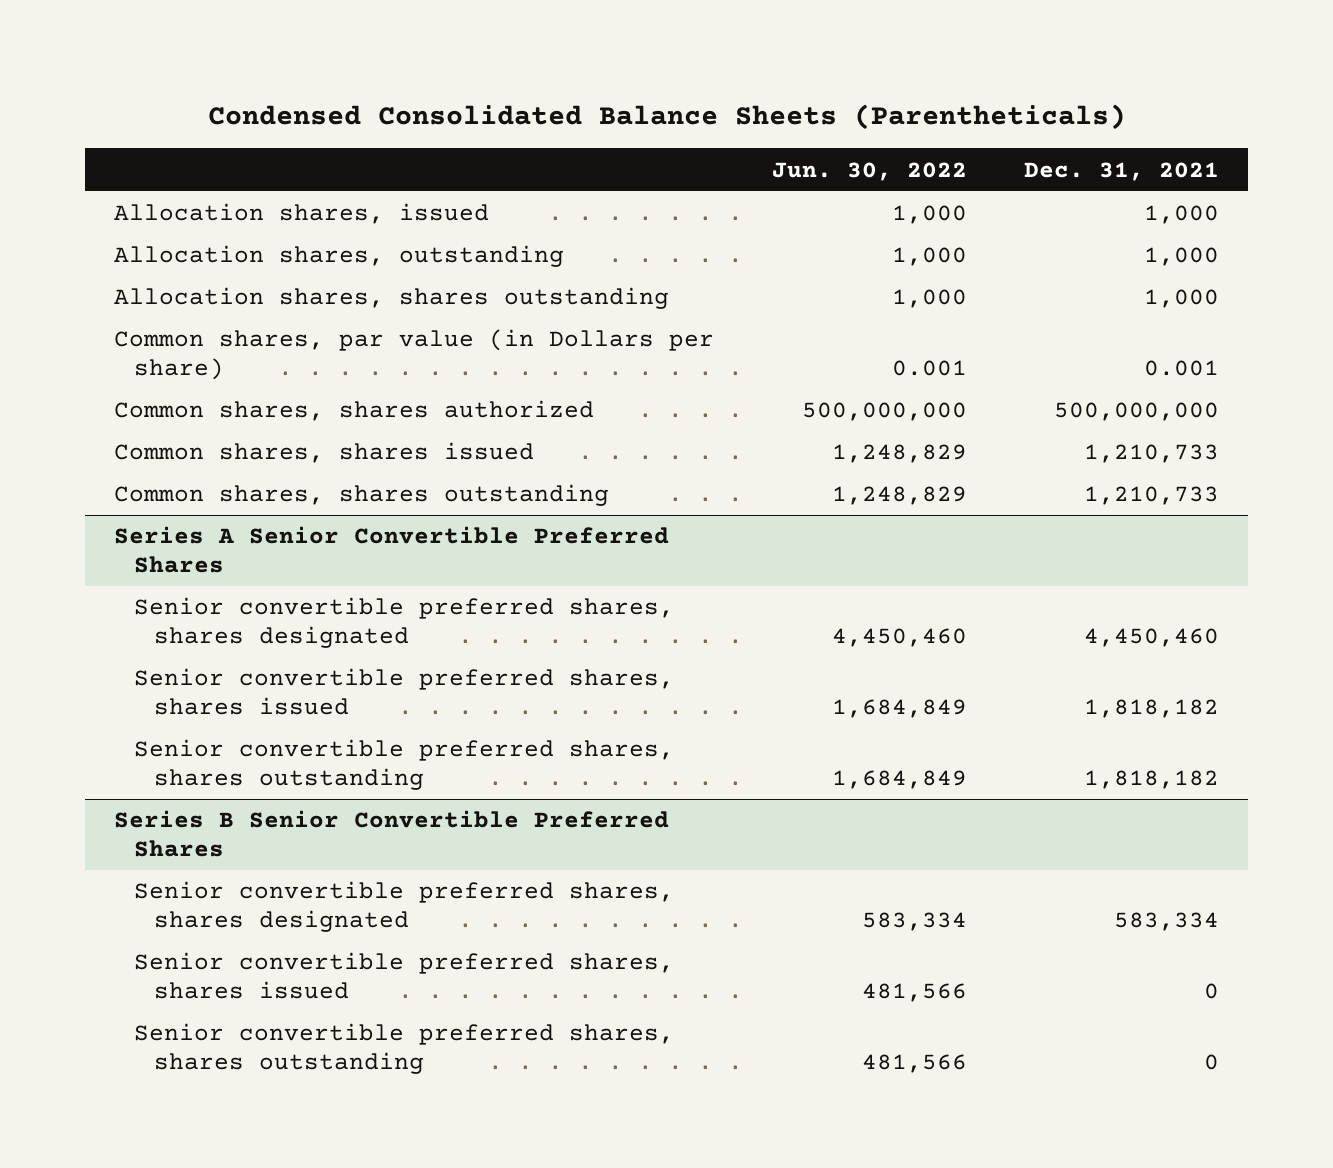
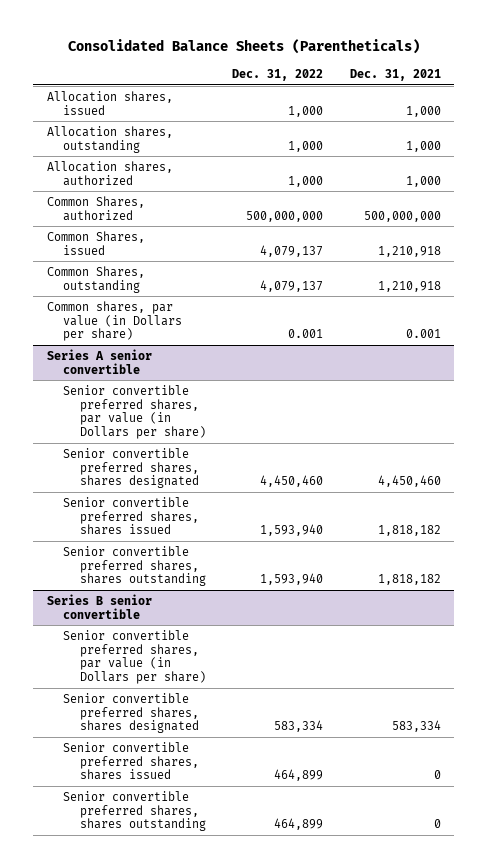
- Condensed Consolidated Balance Sheets (Parentheticals)
+ Consolidated Balance Sheets (Parentheticals)
- | Jun. 30, 2022 | Dec. 31, 2021
+ | Dec. 31, 2022 | Dec. 31, 2021
- Allocation shares, shares outstanding | 1,000 | 1,000
+ Allocation shares, authorized | 1,000 | 1,000
+ Common Shares, authorized | 500,000,000 | 500,000,000
+ Common Shares, issued | 4,079,137 | 1,210,918
+ Common Shares, outstanding | 4,079,137 | 1,210,918
- Common shares, shares authorized | 500,000,000 | 500,000,000
- Common shares, shares issued | 1,248,829 | 1,210,733
- Common shares, shares outstanding | 1,248,829 | 1,210,733
- Series A Senior Convertible Preferred Shares
+ Series A senior convertible
+ Senior convertible preferred shares, par value (in Dollars per share)
- Series B Senior Convertible Preferred Shares
+ Series B senior convertible
+ Senior convertible preferred shares, par value (in Dollars per share)

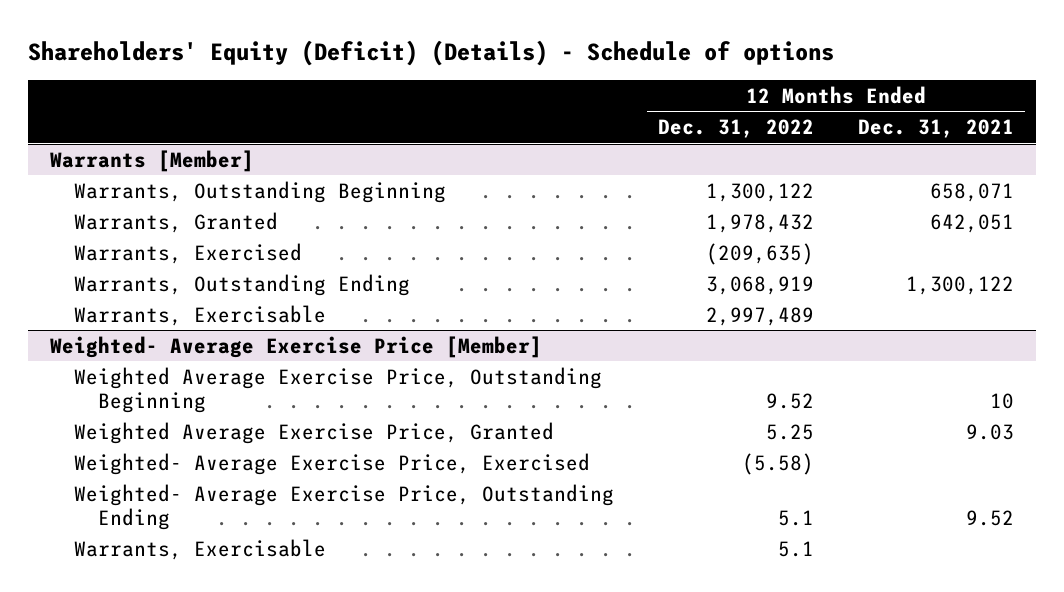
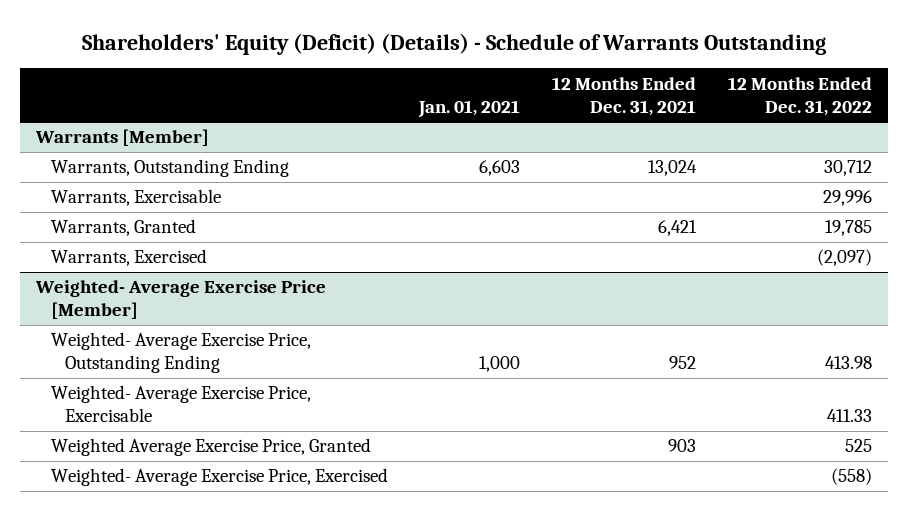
- Shareholders' Equity (Deficit) (Details) - Schedule of options
+ Shareholders' Equity (Deficit) (Details) - Schedule of Warrants Outstanding
- | 12 Months Ended Dec. 31, 2022 | 12 Months Ended Dec. 31, 2021
+ | Jan. 01, 2021 | 12 Months Ended Dec. 31, 2021 | 12 Months Ended Dec. 31, 2022
@ Warrants [Member]
- Warrants, Outstanding Beginning | 1,300,122 | 658,071
- Warrants, Granted | 1,978,432 | 642,051
- Warrants, Exercised | (209,635) |
- Warrants, Outstanding Ending | 3,068,919 | 1,300,122
- Warrants, Exercisable | 2,997,489 |
+ Warrants, Outstanding Ending | 6,603 | 13,024 | 30,712
+ Warrants, Exercisable | | | 29,996
+ Warrants, Granted | | 6,421 | 19,785
+ Warrants, Exercised | | | (2,097)
@ Weighted- Average Exercise Price [Member]
- Weighted Average Exercise Price, Outstanding Beginning | 9.52 | 10
- Weighted Average Exercise Price, Granted | 5.25 | 9.03
- Weighted- Average Exercise Price, Exercised | (5.58) |
- Weighted- Average Exercise Price, Outstanding Ending | 5.1 | 9.52
- Warrants, Exercisable | 5.1 |
+ Weighted- Average Exercise Price, Outstanding Ending | 1,000 | 952 | 413.98
+ Weighted- Average Exercise Price, Exercisable | | | 411.33
+ Weighted Average Exercise Price, Granted | | 903 | 525
+ Weighted- Average Exercise Price, Exercised | | | (558)

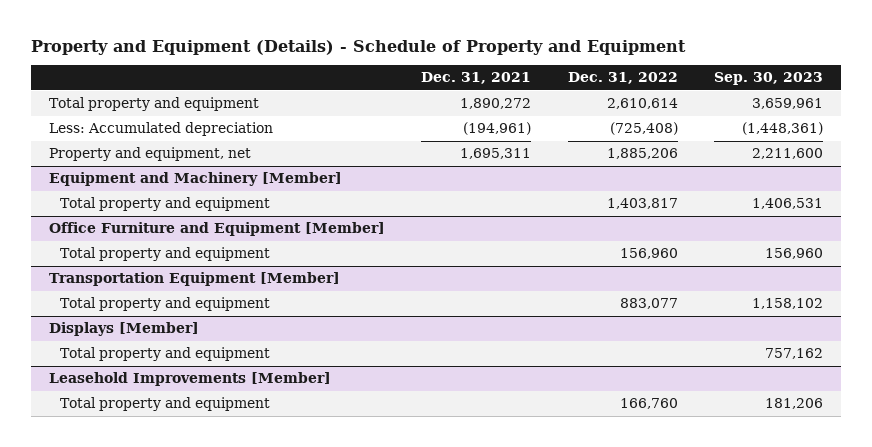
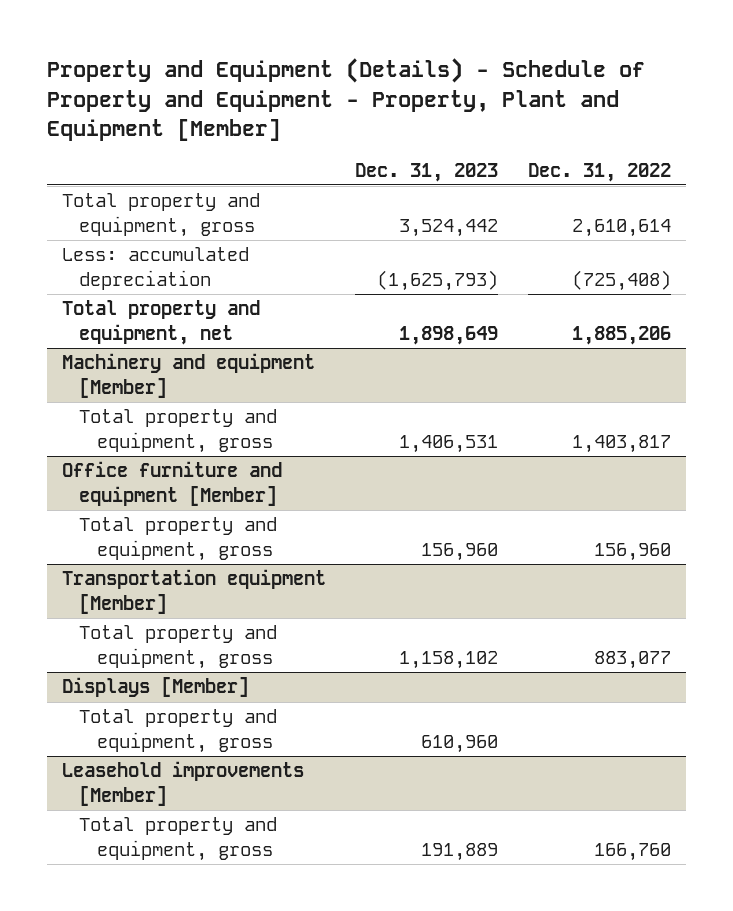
- Property and Equipment (Details) - Schedule of Property and Equipment
+ Property and Equipment (Details) - Schedule of Property and Equipment - Property, Plant and Equipment [Member]
- | Dec. 31, 2021 | Dec. 31, 2022 | Sep. 30, 2023
+ | Dec. 31, 2023 | Dec. 31, 2022
- Total property and equipment | 1,890,272 | 2,610,614 | 3,659,961
- Less: Accumulated depreciation | (194,961) | (725,408) | (1,448,361)
- Property and equipment, net | 1,695,311 | 1,885,206 | 2,211,600
- Equipment and Machinery [Member]
- Total property and equipment | | 1,403,817 | 1,406,531
- Office Furniture and Equipment [Member]
- Total property and equipment | | 156,960 | 156,960
- Transportation Equipment [Member]
- Total property and equipment | | 883,077 | 1,158,102
+ Total property and equipment, gross | 3,524,442 | 2,610,614
+ Less: accumulated depreciation | (1,625,793) | (725,408)
+ Total property and equipment, net | 1,898,649 | 1,885,206
+ Machinery and equipment [Member]
+ Total property and equipment, gross | 1,406,531 | 1,403,817
+ Office furniture and equipment [Member]
+ Total property and equipment, gross | 156,960 | 156,960
+ Transportation equipment [Member]
+ Total property and equipment, gross | 1,158,102 | 883,077
@ Displays [Member]
- Total property and equipment | | | 757,162
- Leasehold Improvements [Member]
- Total property and equipment | | 166,760 | 181,206
@ Displays [Member]
+ Total property and equipment, gross | 610,960 |
+ Leasehold improvements [Member]
+ Total property and equipment, gross | 191,889 | 166,760

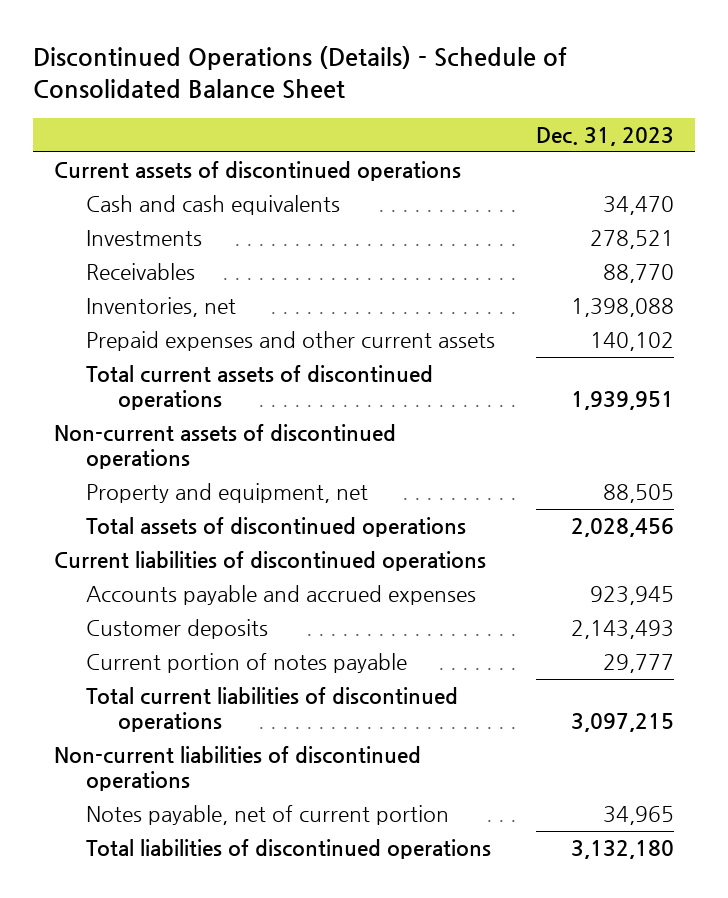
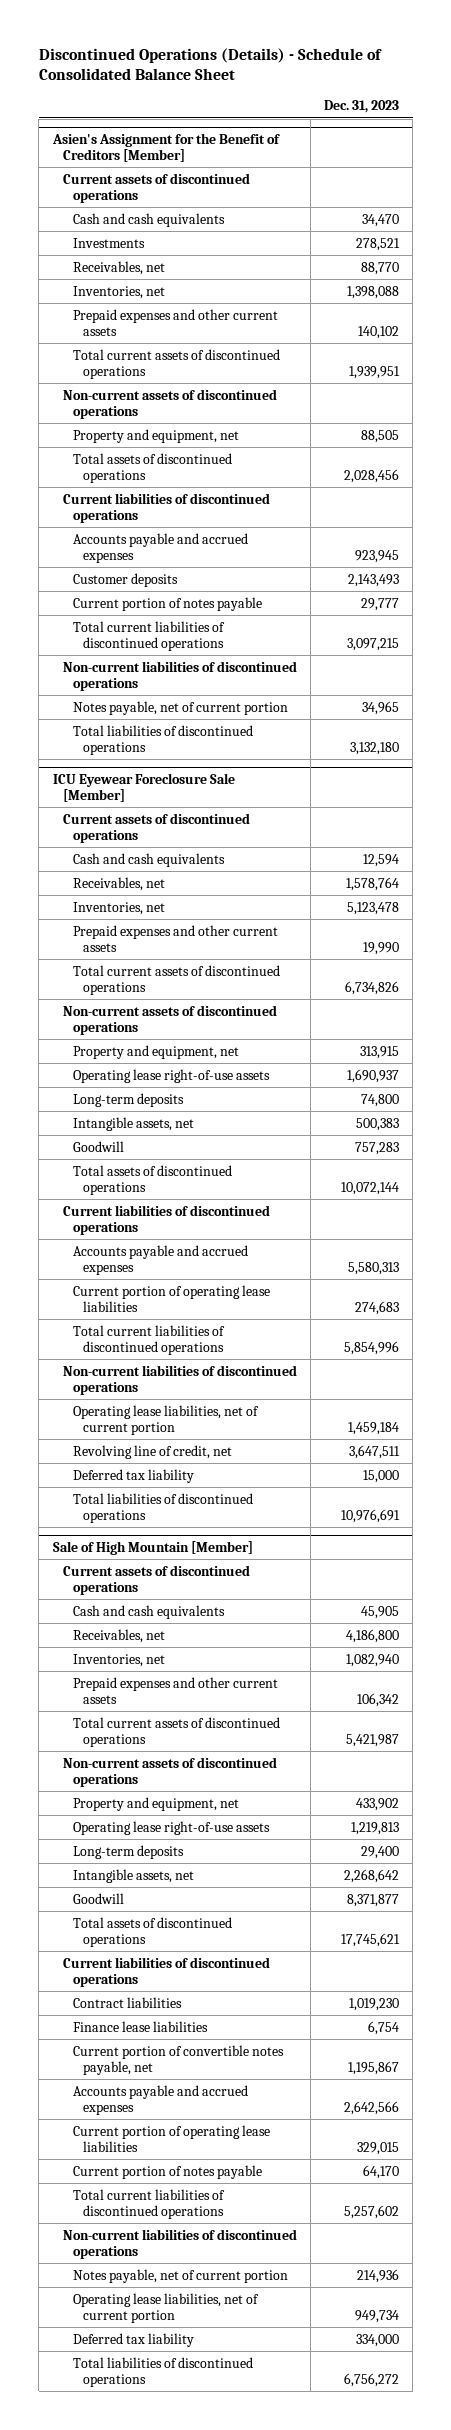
+ Asien's Assignment for the Benefit of Creditors [Member]
- Receivables | 88,770
+ Receivables, net | 88,770
+ ICU Eyewear Foreclosure Sale [Member]
+ Current assets of discontinued operations
+ Cash and cash equivalents | 12,594
+ Receivables, net | 1,578,764
+ Inventories, net | 5,123,478
+ Prepaid expenses and other current assets | 19,990
+ Total current assets of discontinued operations | 6,734,826
+ Non-current assets of discontinued operations
+ Property and equipment, net | 313,915
+ Operating lease right-of-use assets | 1,690,937
+ Long-term deposits | 74,800
+ Intangible assets, net | 500,383
+ Goodwill | 757,283
+ Total assets of discontinued operations | 10,072,144
+ Current liabilities of discontinued operations
+ Accounts payable and accrued expenses | 5,580,313
+ Current portion of operating lease liabilities | 274,683
+ Total current liabilities of discontinued operations | 5,854,996
+ Non-current liabilities of discontinued operations
+ Operating lease liabilities, net of current portion | 1,459,184
+ Revolving line of credit, net | 3,647,511
+ Deferred tax liability | 15,000
+ Total liabilities of discontinued operations | 10,976,691
+ Sale of High Mountain [Member]
+ Current assets of discontinued operations
+ Cash and cash equivalents | 45,905
+ Receivables, net | 4,186,800
+ Inventories, net | 1,082,940
+ Prepaid expenses and other current assets | 106,342
+ Total current assets of discontinued operations | 5,421,987
+ Non-current assets of discontinued operations
+ Property and equipment, net | 433,902
+ Operating lease right-of-use assets | 1,219,813
+ Long-term deposits | 29,400
+ Intangible assets, net | 2,268,642
+ Goodwill | 8,371,877
+ Total assets of discontinued operations | 17,745,621
+ Current liabilities of discontinued operations
+ Contract liabilities | 1,019,230
+ Finance lease liabilities | 6,754
+ Current portion of convertible notes payable, net | 1,195,867
+ Accounts payable and accrued expenses | 2,642,566
+ Current portion of operating lease liabilities | 329,015
+ Current portion of notes payable | 64,170
+ Total current liabilities of discontinued operations | 5,257,602
+ Non-current liabilities of discontinued operations
+ Notes payable, net of current portion | 214,936
+ Operating lease liabilities, net of current portion | 949,734
+ Deferred tax liability | 334,000
+ Total liabilities of discontinued operations | 6,756,272

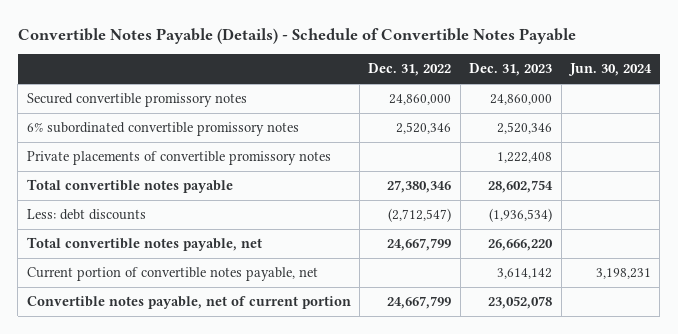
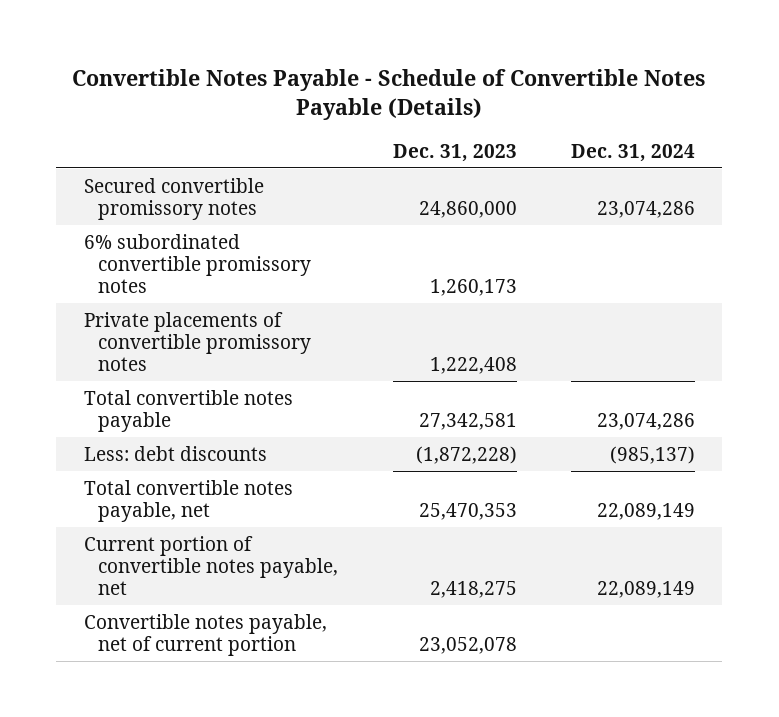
- Convertible Notes Payable (Details) - Schedule of Convertible Notes Payable
+ Convertible Notes Payable - Schedule of Convertible Notes Payable (Details)
- | Dec. 31, 2022 | Dec. 31, 2023 | Jun. 30, 2024
+ | Dec. 31, 2023 | Dec. 31, 2024
- 6% subordinated convertible promissory notes | 2,520,346 | 2,520,346 |
+ 6% subordinated convertible promissory notes | 1,260,173 |
- Total convertible notes payable | 27,380,346 | 28,602,754 |
- Less: debt discounts | (2,712,547) | (1,936,534) |
- Total convertible notes payable, net | 24,667,799 | 26,666,220 |
- Current portion of convertible notes payable, net | | 3,614,142 | 3,198,231
+ Total convertible notes payable | 27,342,581 | 23,074,286
+ Less: debt discounts | (1,872,228) | (985,137)
+ Total convertible notes payable, net | 25,470,353 | 22,089,149
+ Current portion of convertible notes payable, net | 2,418,275 | 22,089,149

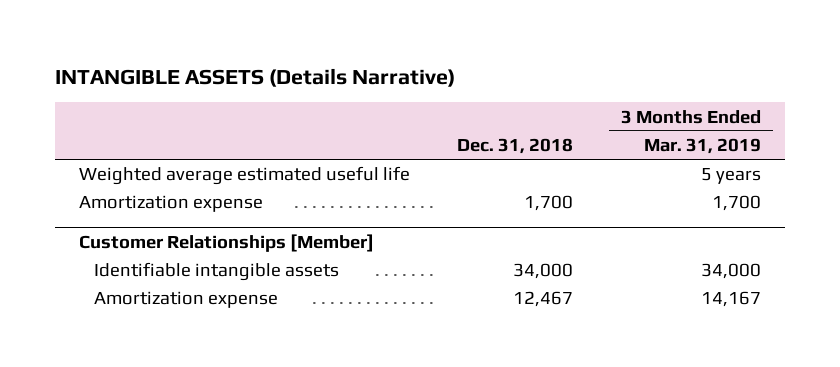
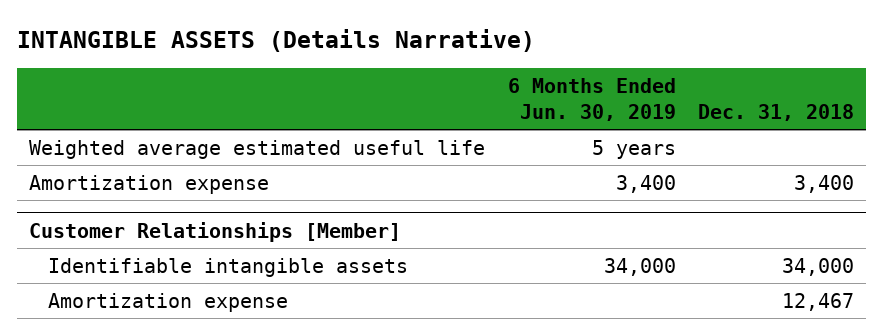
- | Dec. 31, 2018 | 3 Months Ended Mar. 31, 2019
+ | 6 Months Ended Jun. 30, 2019 | Dec. 31, 2018
- Amortization expense | 1,700 | 1,700
+ Amortization expense | 3,400 | 3,400

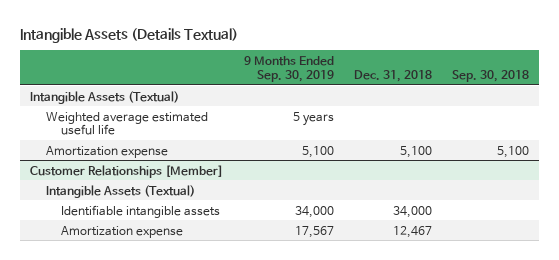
- INTANGIBLE ASSETS (Details Narrative)
+ Intangible Assets (Details Textual)
- | 6 Months Ended Jun. 30, 2019 | Dec. 31, 2018
+ | 9 Months Ended Sep. 30, 2019 | Dec. 31, 2018 | Sep. 30, 2018
+ Intangible Assets (Textual)
- Amortization expense | 3,400 | 3,400
+ Amortization expense | 5,100 | 5,100 | 5,100
@ Customer Relationships [Member]
+ Intangible Assets (Textual)

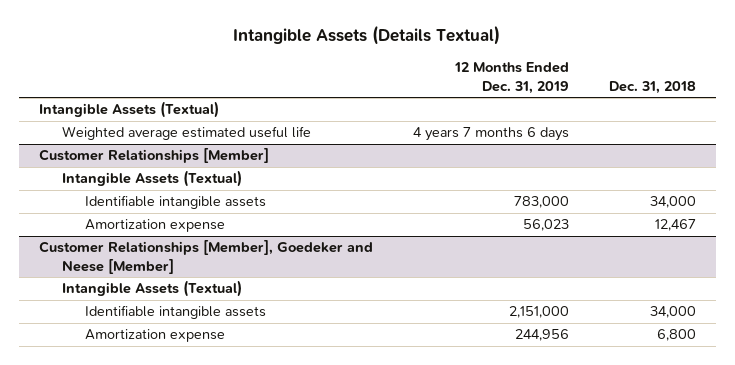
- | 9 Months Ended Sep. 30, 2019 | Dec. 31, 2018 | Sep. 30, 2018
+ | 12 Months Ended Dec. 31, 2019 | Dec. 31, 2018
- Amortization expense | 5,100 | 5,100 | 5,100
+ Customer Relationships [Member], Goedeker and Neese [Member]
+ Intangible Assets (Textual)
+ Identifiable intangible assets | 2,151,000 | 34,000
+ Amortization expense | 244,956 | 6,800

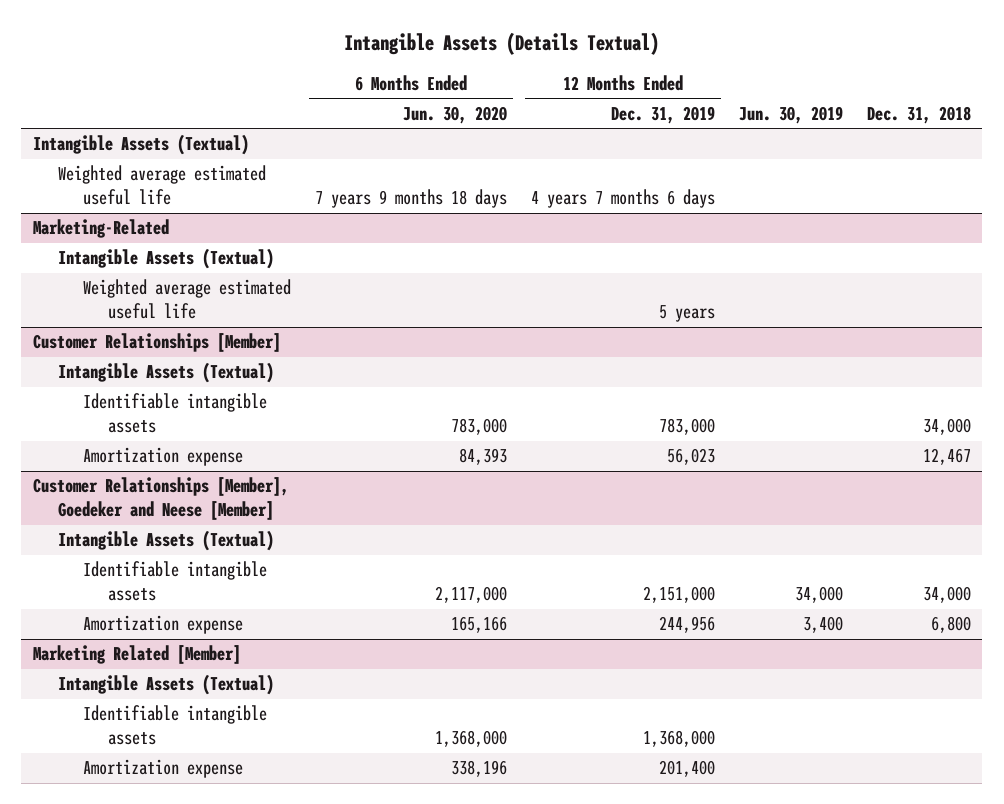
- | 12 Months Ended Dec. 31, 2019 | Dec. 31, 2018
+ | 6 Months Ended Jun. 30, 2020 | 12 Months Ended Dec. 31, 2019 | Jun. 30, 2019 | Dec. 31, 2018
+ Marketing-Related
+ Intangible Assets (Textual)
+ Weighted average estimated useful life | | 5 years | |
+ Marketing Related [Member]
+ Intangible Assets (Textual)
+ Identifiable intangible assets | 1,368,000 | 1,368,000 | |
+ Amortization expense | 338,196 | 201,400 | |

